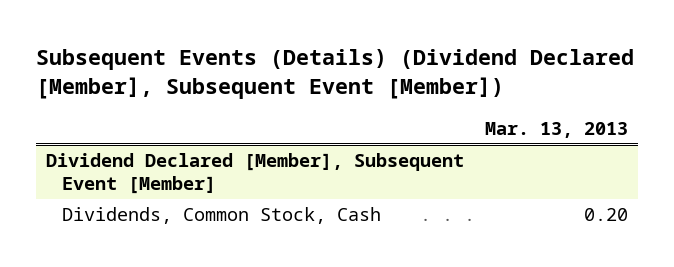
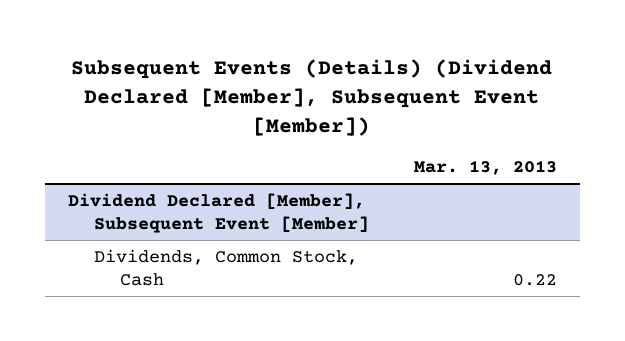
@ Dividend Declared [Member], Subsequent Event [Member]
- Dividends, Common Stock, Cash | 0.20
+ Dividends, Common Stock, Cash | 0.22

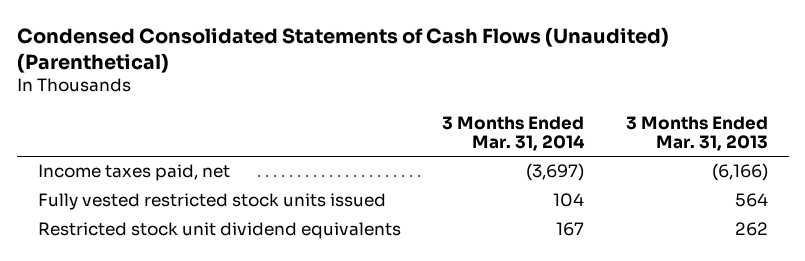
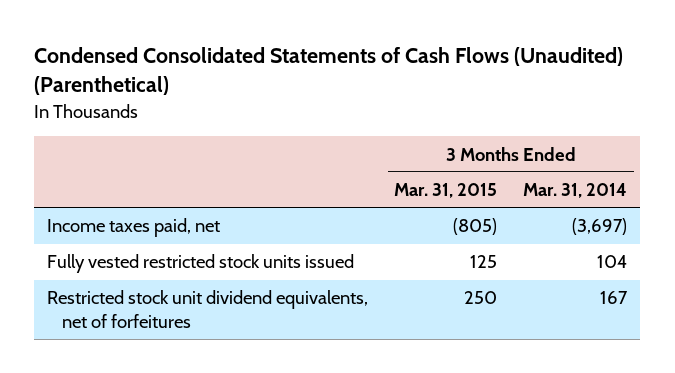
- | 3 Months Ended Mar. 31, 2014 | 3 Months Ended Mar. 31, 2013
+ | 3 Months Ended Mar. 31, 2015 | 3 Months Ended Mar. 31, 2014
- Restricted stock unit dividend equivalents | 167 | 262
+ Restricted stock unit dividend equivalents, net of forfeitures | 250 | 167

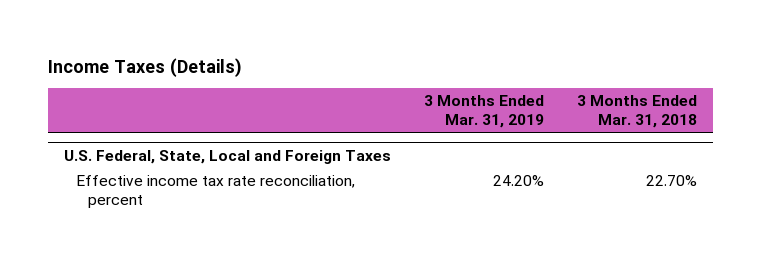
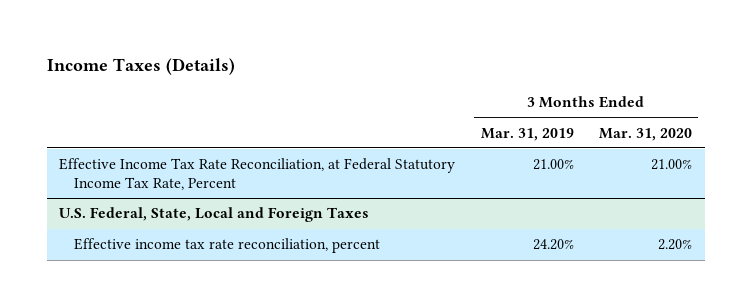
- | 3 Months Ended Mar. 31, 2019 | 3 Months Ended Mar. 31, 2018
+ | 3 Months Ended Mar. 31, 2019 | 3 Months Ended Mar. 31, 2020
+ Effective Income Tax Rate Reconciliation, at Federal Statutory Income Tax Rate, Percent | 21.00% | 21.00%

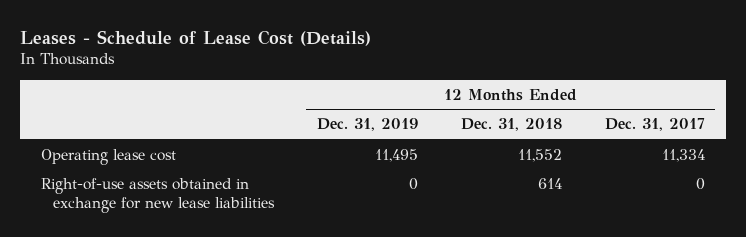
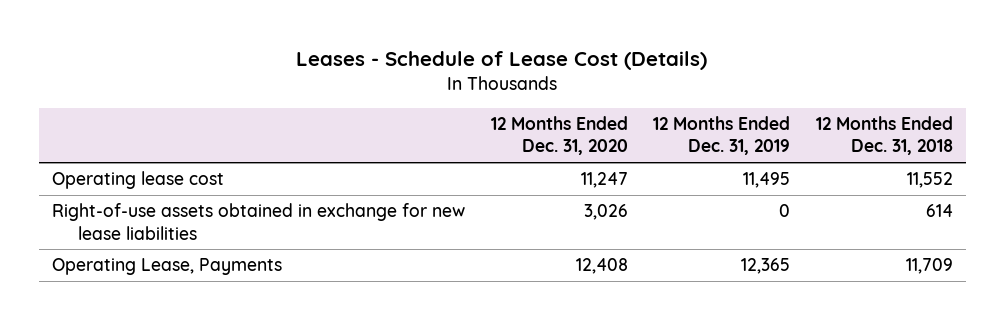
- | 12 Months Ended Dec. 31, 2019 | 12 Months Ended Dec. 31, 2018 | 12 Months Ended Dec. 31, 2017
+ | 12 Months Ended Dec. 31, 2020 | 12 Months Ended Dec. 31, 2019 | 12 Months Ended Dec. 31, 2018
+ Operating Lease, Payments | 12,408 | 12,365 | 11,709

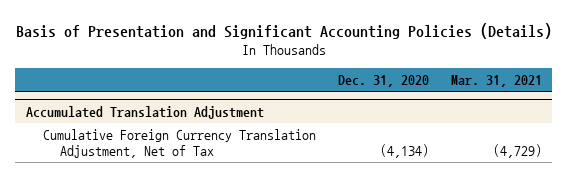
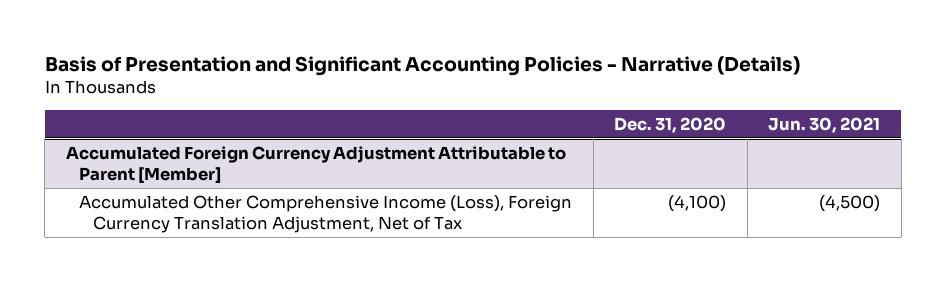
- Basis of Presentation and Significant Accounting Policies (Details)
+ Basis of Presentation and Significant Accounting Policies - Narrative (Details)
- | Dec. 31, 2020 | Mar. 31, 2021
+ | Dec. 31, 2020 | Jun. 30, 2021
- Accumulated Translation Adjustment
- Cumulative Foreign Currency Translation Adjustment, Net of Tax | (4,134) | (4,729)
+ Accumulated Foreign Currency Adjustment Attributable to Parent [Member]
+ Accumulated Other Comprehensive Income (Loss), Foreign Currency Translation Adjustment, Net of Tax | (4,100) | (4,500)

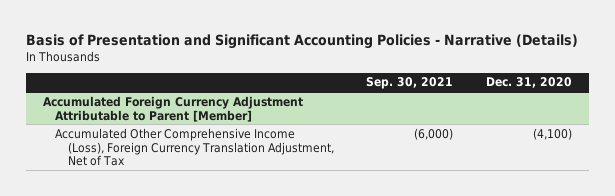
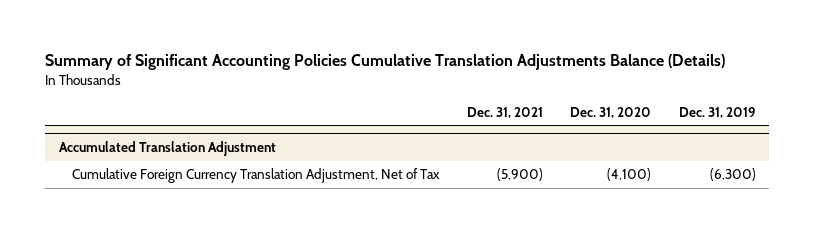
- Basis of Presentation and Significant Accounting Policies - Narrative (Details)
+ Summary of Significant Accounting Policies Cumulative Translation Adjustments Balance (Details)
- | Sep. 30, 2021 | Dec. 31, 2020
+ | Dec. 31, 2021 | Dec. 31, 2020 | Dec. 31, 2019
- Accumulated Foreign Currency Adjustment Attributable to Parent [Member]
- Accumulated Other Comprehensive Income (Loss), Foreign Currency Translation Adjustment, Net of Tax | (6,000) | (4,100)
+ Accumulated Translation Adjustment
+ Cumulative Foreign Currency Translation Adjustment, Net of Tax | (5,900) | (4,100) | (6,300)

